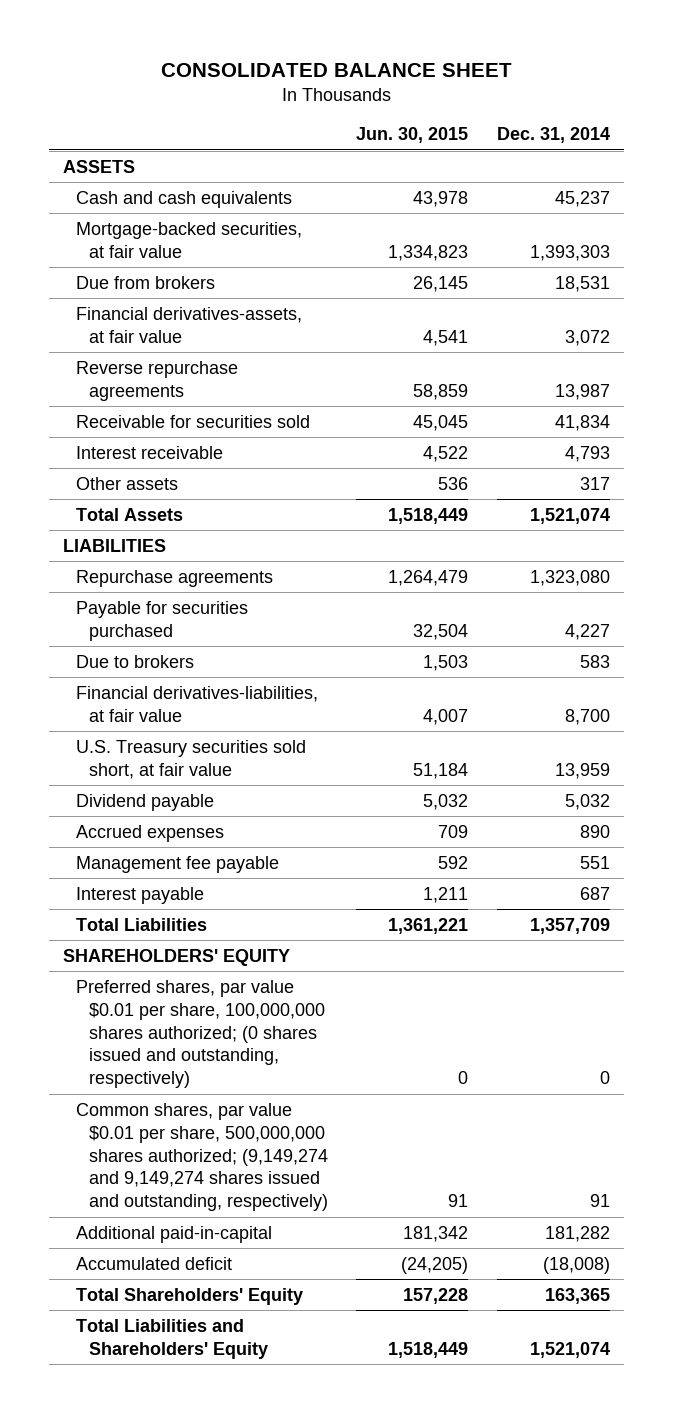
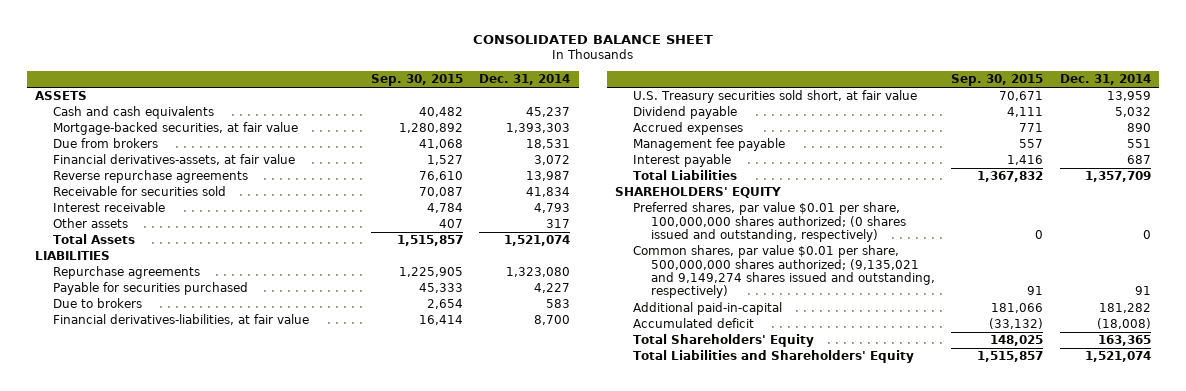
- | Jun. 30, 2015 | Dec. 31, 2014
+ | Sep. 30, 2015 | Dec. 31, 2014
- Common shares, par value $0.01 per share, 500,000,000 shares authorized; (9,149,274 and 9,149,274 shares issued and outstanding, respectively) | 91 | 91
+ Common shares, par value $0.01 per share, 500,000,000 shares authorized; (9,135,021 and 9,149,274 shares issued and outstanding, respectively) | 91 | 91

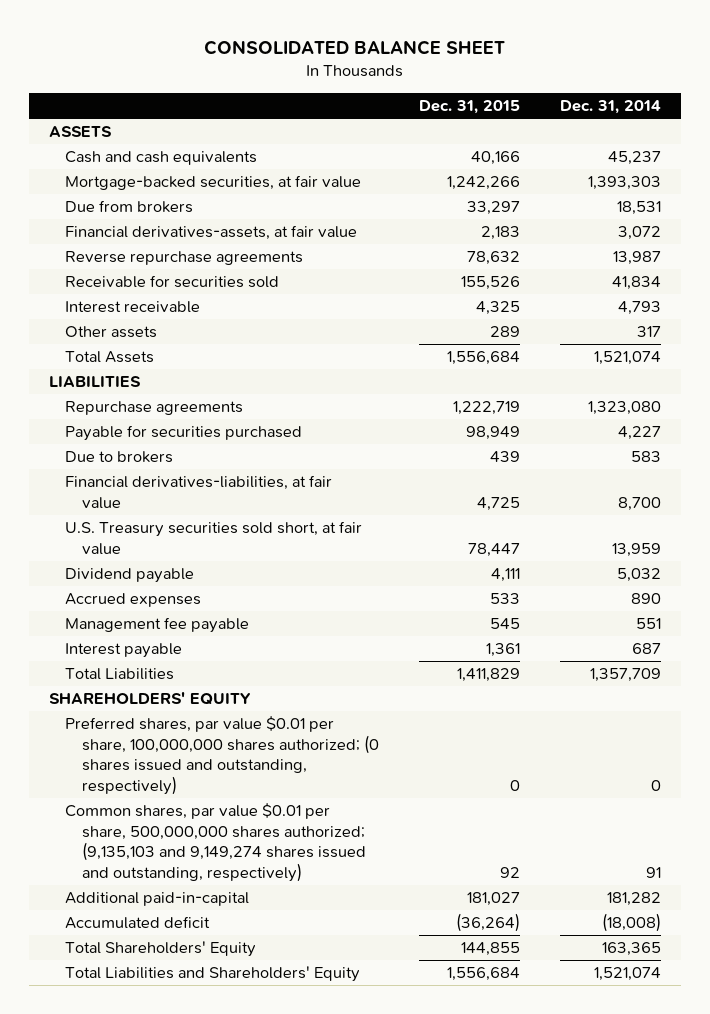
- | Sep. 30, 2015 | Dec. 31, 2014
+ | Dec. 31, 2015 | Dec. 31, 2014
- Common shares, par value $0.01 per share, 500,000,000 shares authorized; (9,135,021 and 9,149,274 shares issued and outstanding, respectively) | 91 | 91
+ Common shares, par value $0.01 per share, 500,000,000 shares authorized; (9,135,103 and 9,149,274 shares issued and outstanding, respectively) | 92 | 91

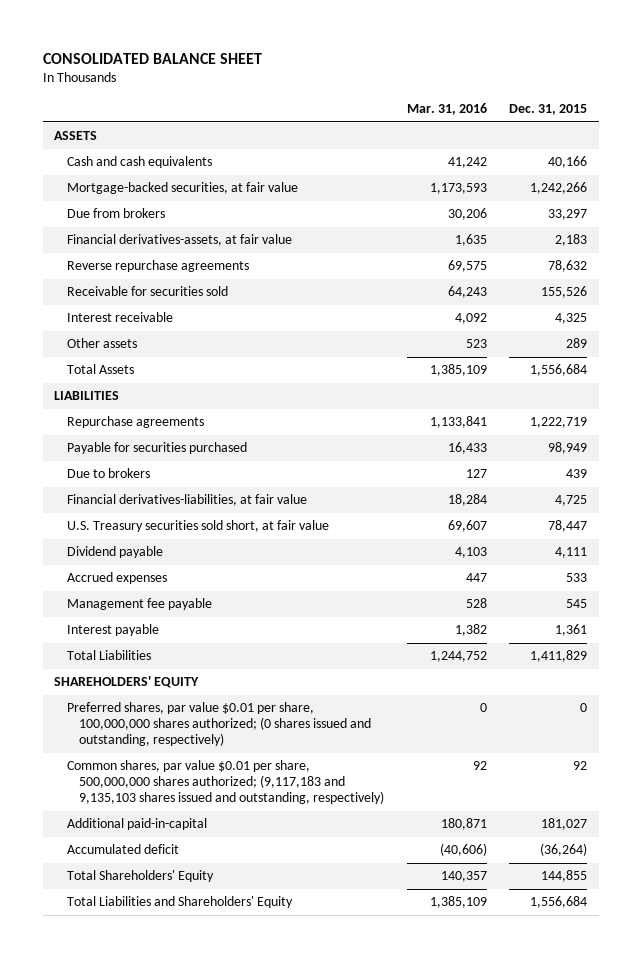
- | Dec. 31, 2015 | Dec. 31, 2014
+ | Mar. 31, 2016 | Dec. 31, 2015
- Common shares, par value $0.01 per share, 500,000,000 shares authorized; (9,135,103 and 9,149,274 shares issued and outstanding, respectively) | 92 | 91
+ Common shares, par value $0.01 per share, 500,000,000 shares authorized; (9,117,183 and 9,135,103 shares issued and outstanding, respectively) | 92 | 92

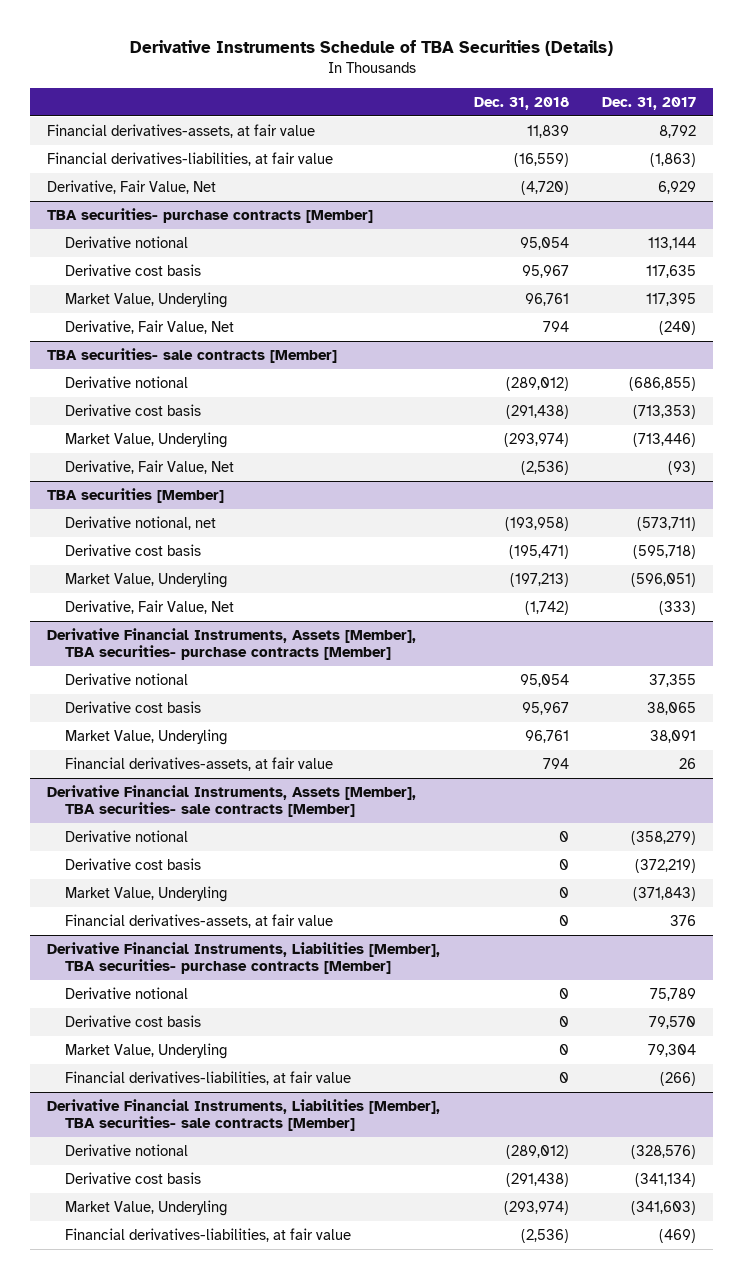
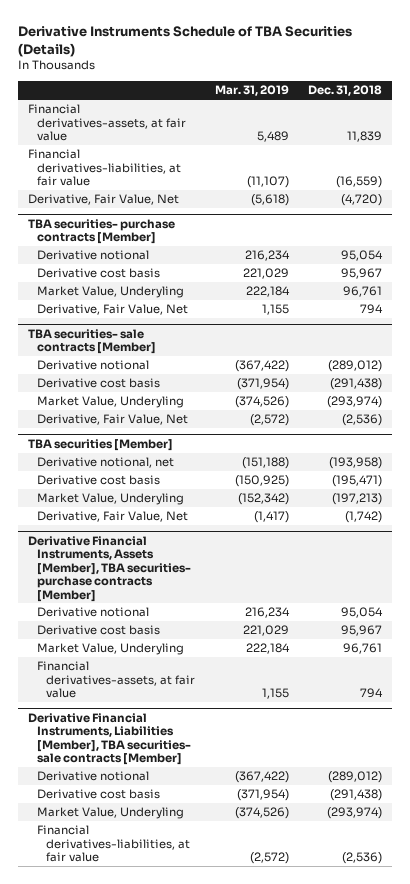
- | Dec. 31, 2018 | Dec. 31, 2017
+ | Mar. 31, 2019 | Dec. 31, 2018
- Derivative Financial Instruments, Assets [Member], TBA securities- sale contracts [Member]
- Derivative notional | 0 | (358,279)
- Derivative cost basis | 0 | (372,219)
- Market Value, Underyling | 0 | (371,843)
- Financial derivatives-assets, at fair value | 0 | 376
- Derivative Financial Instruments, Liabilities [Member], TBA securities- purchase contracts [Member]
- Derivative notional | 0 | 75,789
- Derivative cost basis | 0 | 79,570
- Market Value, Underyling | 0 | 79,304
- Financial derivatives-liabilities, at fair value | 0 | (266)

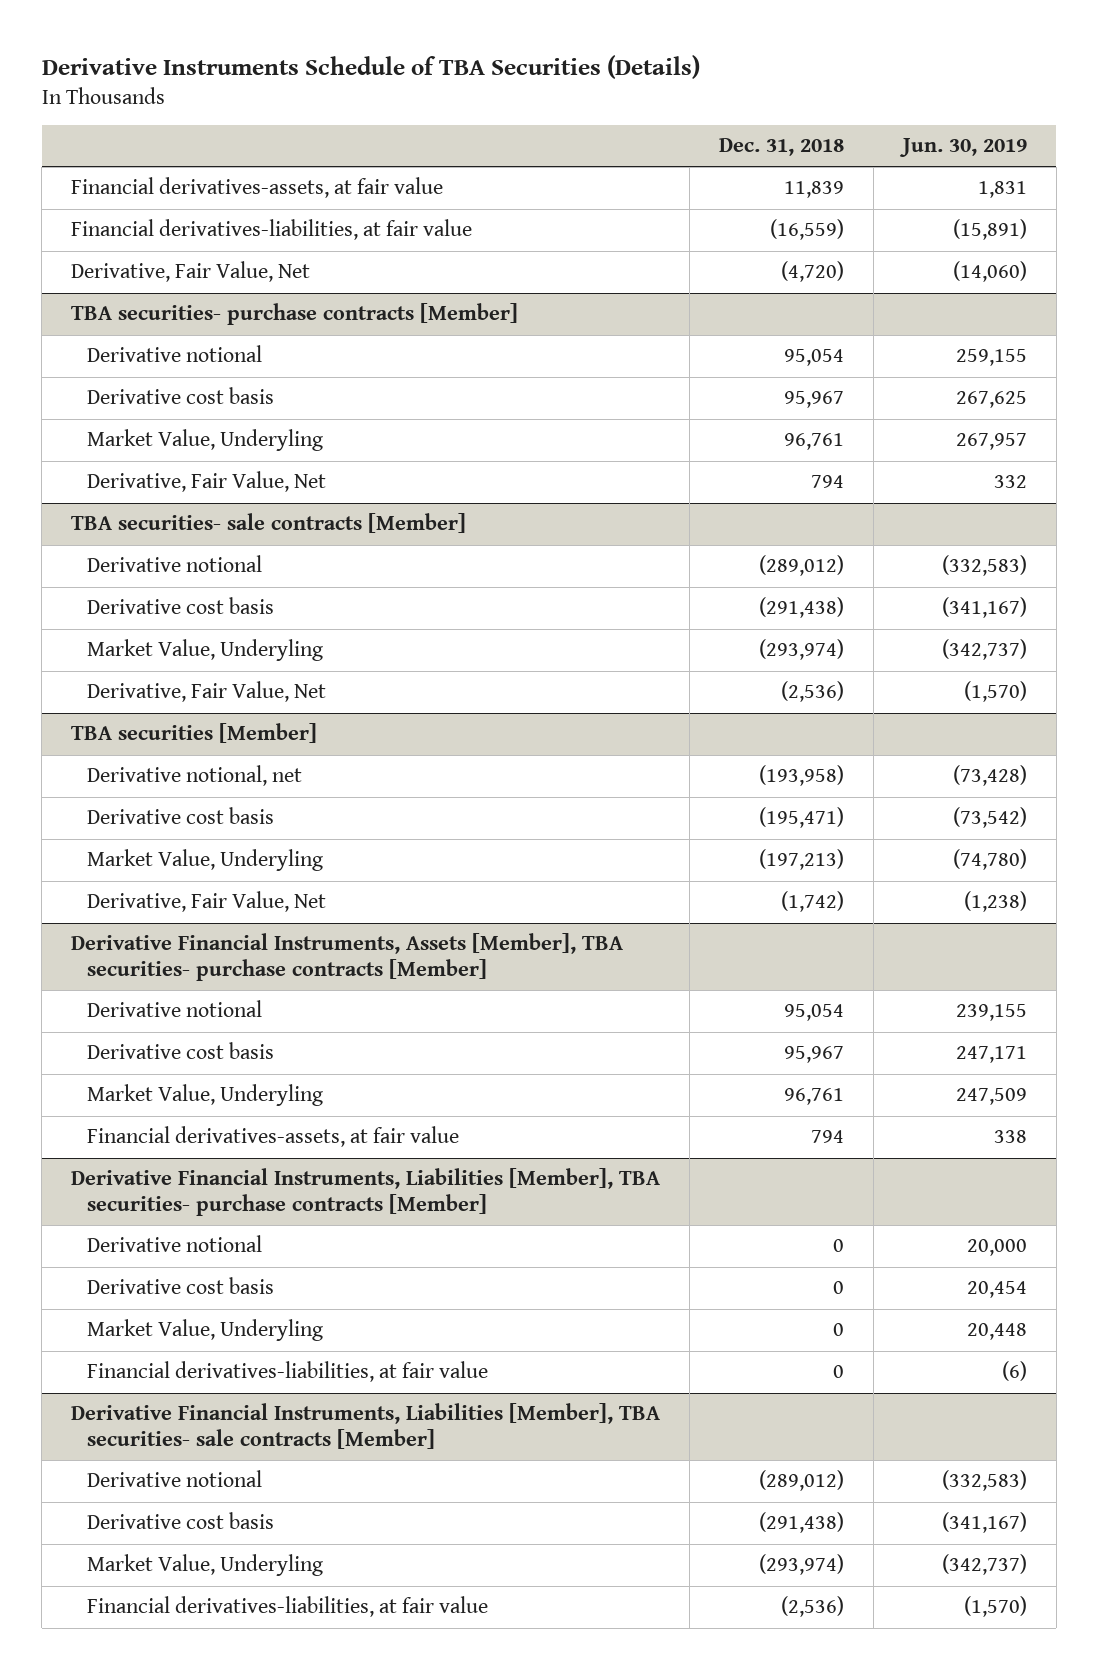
- | Mar. 31, 2019 | Dec. 31, 2018
+ | Dec. 31, 2018 | Jun. 30, 2019
+ Derivative Financial Instruments, Liabilities [Member], TBA securities- purchase contracts [Member]
+ Derivative notional | 0 | 20,000
+ Derivative cost basis | 0 | 20,454
+ Market Value, Underyling | 0 | 20,448
+ Financial derivatives-liabilities, at fair value | 0 | (6)

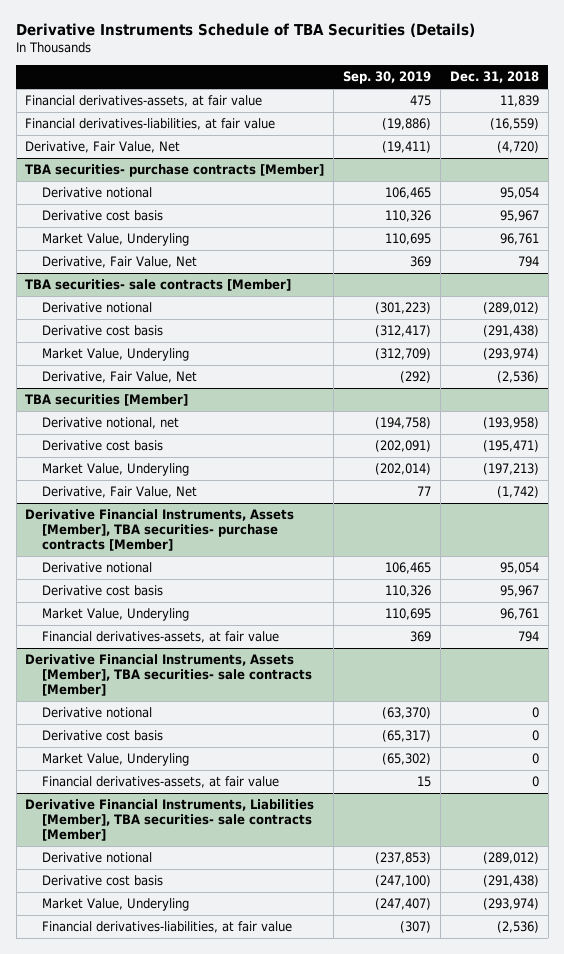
- | Dec. 31, 2018 | Jun. 30, 2019
+ | Sep. 30, 2019 | Dec. 31, 2018
- Derivative Financial Instruments, Liabilities [Member], TBA securities- purchase contracts [Member]
+ Derivative Financial Instruments, Assets [Member], TBA securities- sale contracts [Member]
- Financial derivatives-liabilities, at fair value | 0 | (6)
+ Financial derivatives-assets, at fair value | 15 | 0

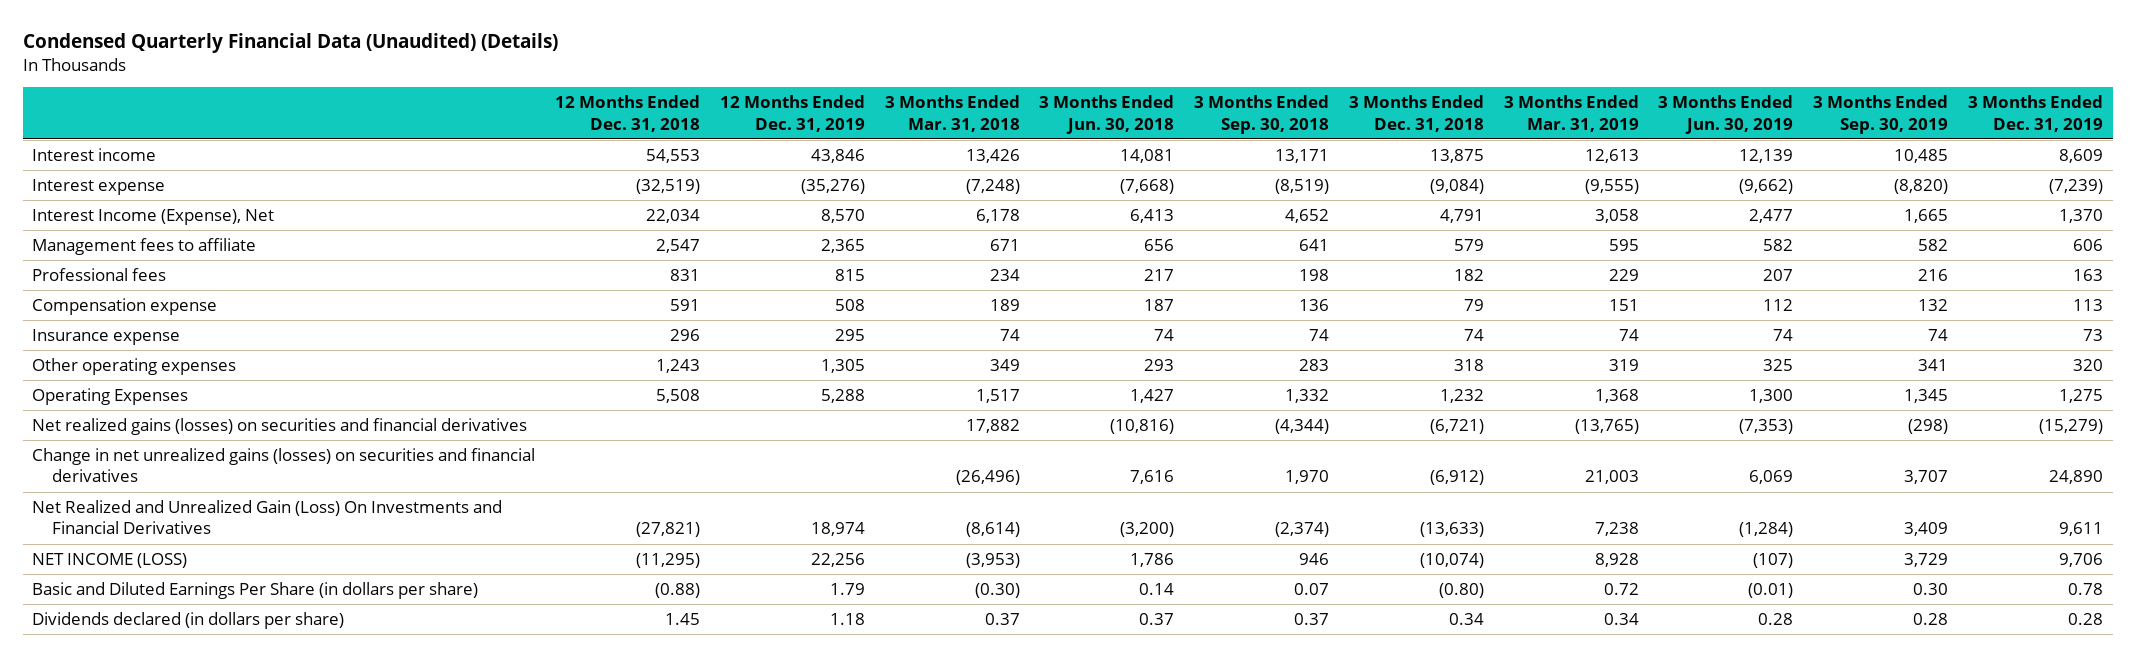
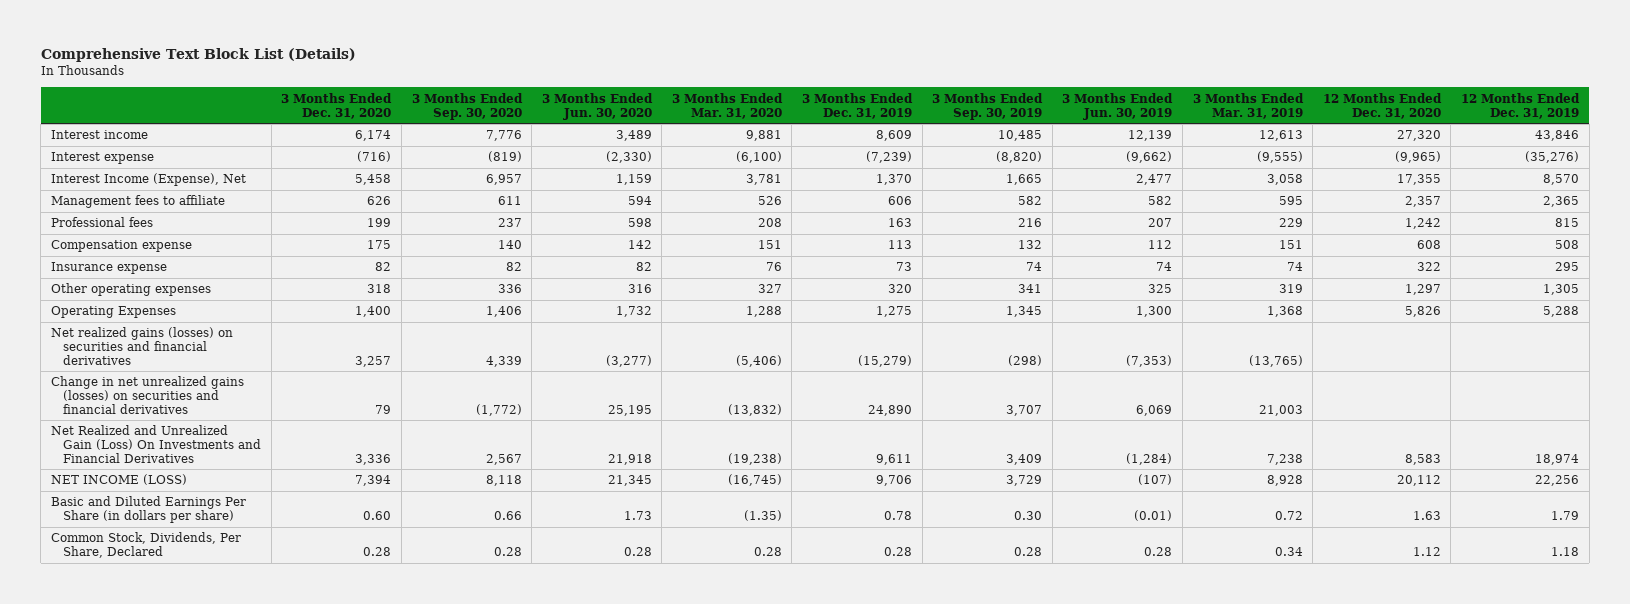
- Condensed Quarterly Financial Data (Unaudited) (Details)
+ Comprehensive Text Block List (Details)
- | 12 Months Ended Dec. 31, 2018 | 12 Months Ended Dec. 31, 2019 | 3 Months Ended Mar. 31, 2018 | 3 Months Ended Jun. 30, 2018 | 3 Months Ended Sep. 30, 2018 | 3 Months Ended Dec. 31, 2018 | 3 Months Ended Mar. 31, 2019 | 3 Months Ended Jun. 30, 2019 | 3 Months Ended Sep. 30, 2019 | 3 Months Ended Dec. 31, 2019
+ | 3 Months Ended Dec. 31, 2020 | 3 Months Ended Sep. 30, 2020 | 3 Months Ended Jun. 30, 2020 | 3 Months Ended Mar. 31, 2020 | 3 Months Ended Dec. 31, 2019 | 3 Months Ended Sep. 30, 2019 | 3 Months Ended Jun. 30, 2019 | 3 Months Ended Mar. 31, 2019 | 12 Months Ended Dec. 31, 2020 | 12 Months Ended Dec. 31, 2019
- Dividends declared (in dollars per share) | 1.45 | 1.18 | 0.37 | 0.37 | 0.37 | 0.34 | 0.34 | 0.28 | 0.28 | 0.28
+ Common Stock, Dividends, Per Share, Declared | 0.28 | 0.28 | 0.28 | 0.28 | 0.28 | 0.28 | 0.28 | 0.34 | 1.12 | 1.18

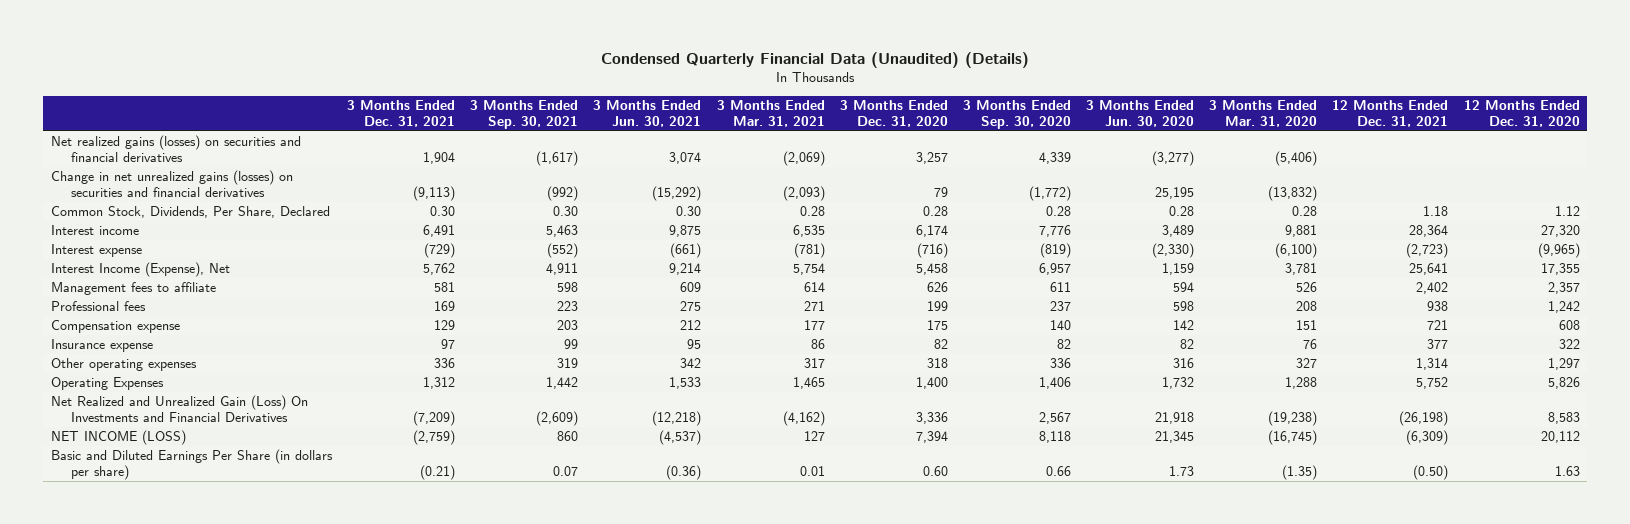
- Comprehensive Text Block List (Details)
+ Condensed Quarterly Financial Data (Unaudited) (Details)
- | 3 Months Ended Dec. 31, 2020 | 3 Months Ended Sep. 30, 2020 | 3 Months Ended Jun. 30, 2020 | 3 Months Ended Mar. 31, 2020 | 3 Months Ended Dec. 31, 2019 | 3 Months Ended Sep. 30, 2019 | 3 Months Ended Jun. 30, 2019 | 3 Months Ended Mar. 31, 2019 | 12 Months Ended Dec. 31, 2020 | 12 Months Ended Dec. 31, 2019
+ | 3 Months Ended Dec. 31, 2021 | 3 Months Ended Sep. 30, 2021 | 3 Months Ended Jun. 30, 2021 | 3 Months Ended Mar. 31, 2021 | 3 Months Ended Dec. 31, 2020 | 3 Months Ended Sep. 30, 2020 | 3 Months Ended Jun. 30, 2020 | 3 Months Ended Mar. 31, 2020 | 12 Months Ended Dec. 31, 2021 | 12 Months Ended Dec. 31, 2020
moved up: Net realized gains (losses) on securities and financial derivatives | 1,904 | (1,617) | 3,074 | (2,069) | 3,257 | 4,339 | (3,277) | (5,406) | |
moved up: Change in net unrealized gains (losses) on securities and financial derivatives | (9,113) | (992) | (15,292) | (2,093) | 79 | (1,772) | 25,195 | (13,832) | |
moved up: Common Stock, Dividends, Per Share, Declared | 0.30 | 0.30 | 0.30 | 0.28 | 0.28 | 0.28 | 0.28 | 0.28 | 1.18 | 1.12

